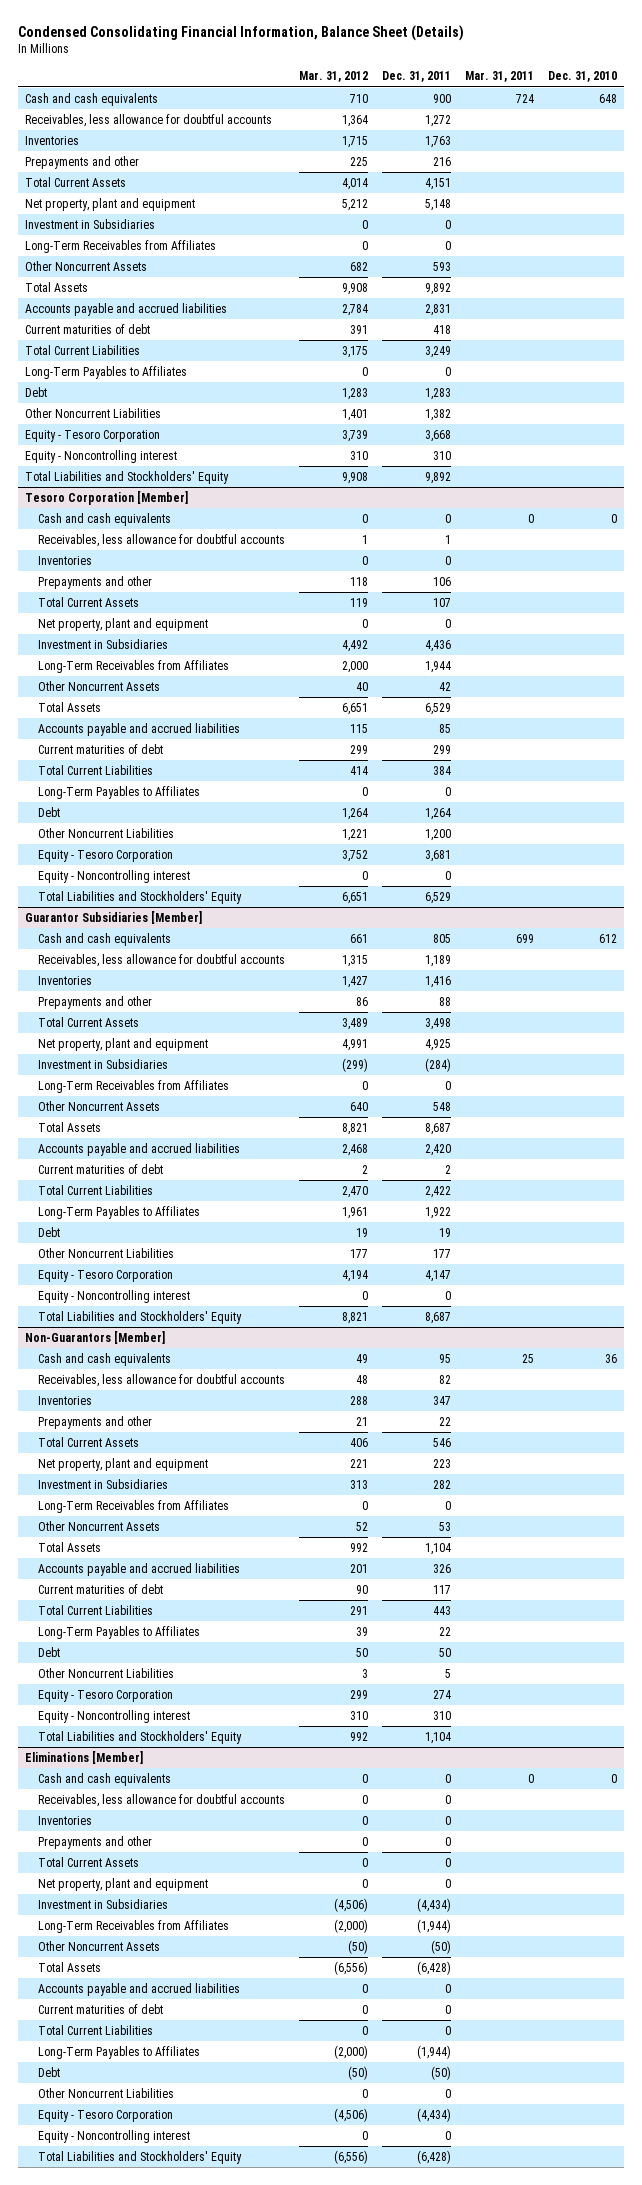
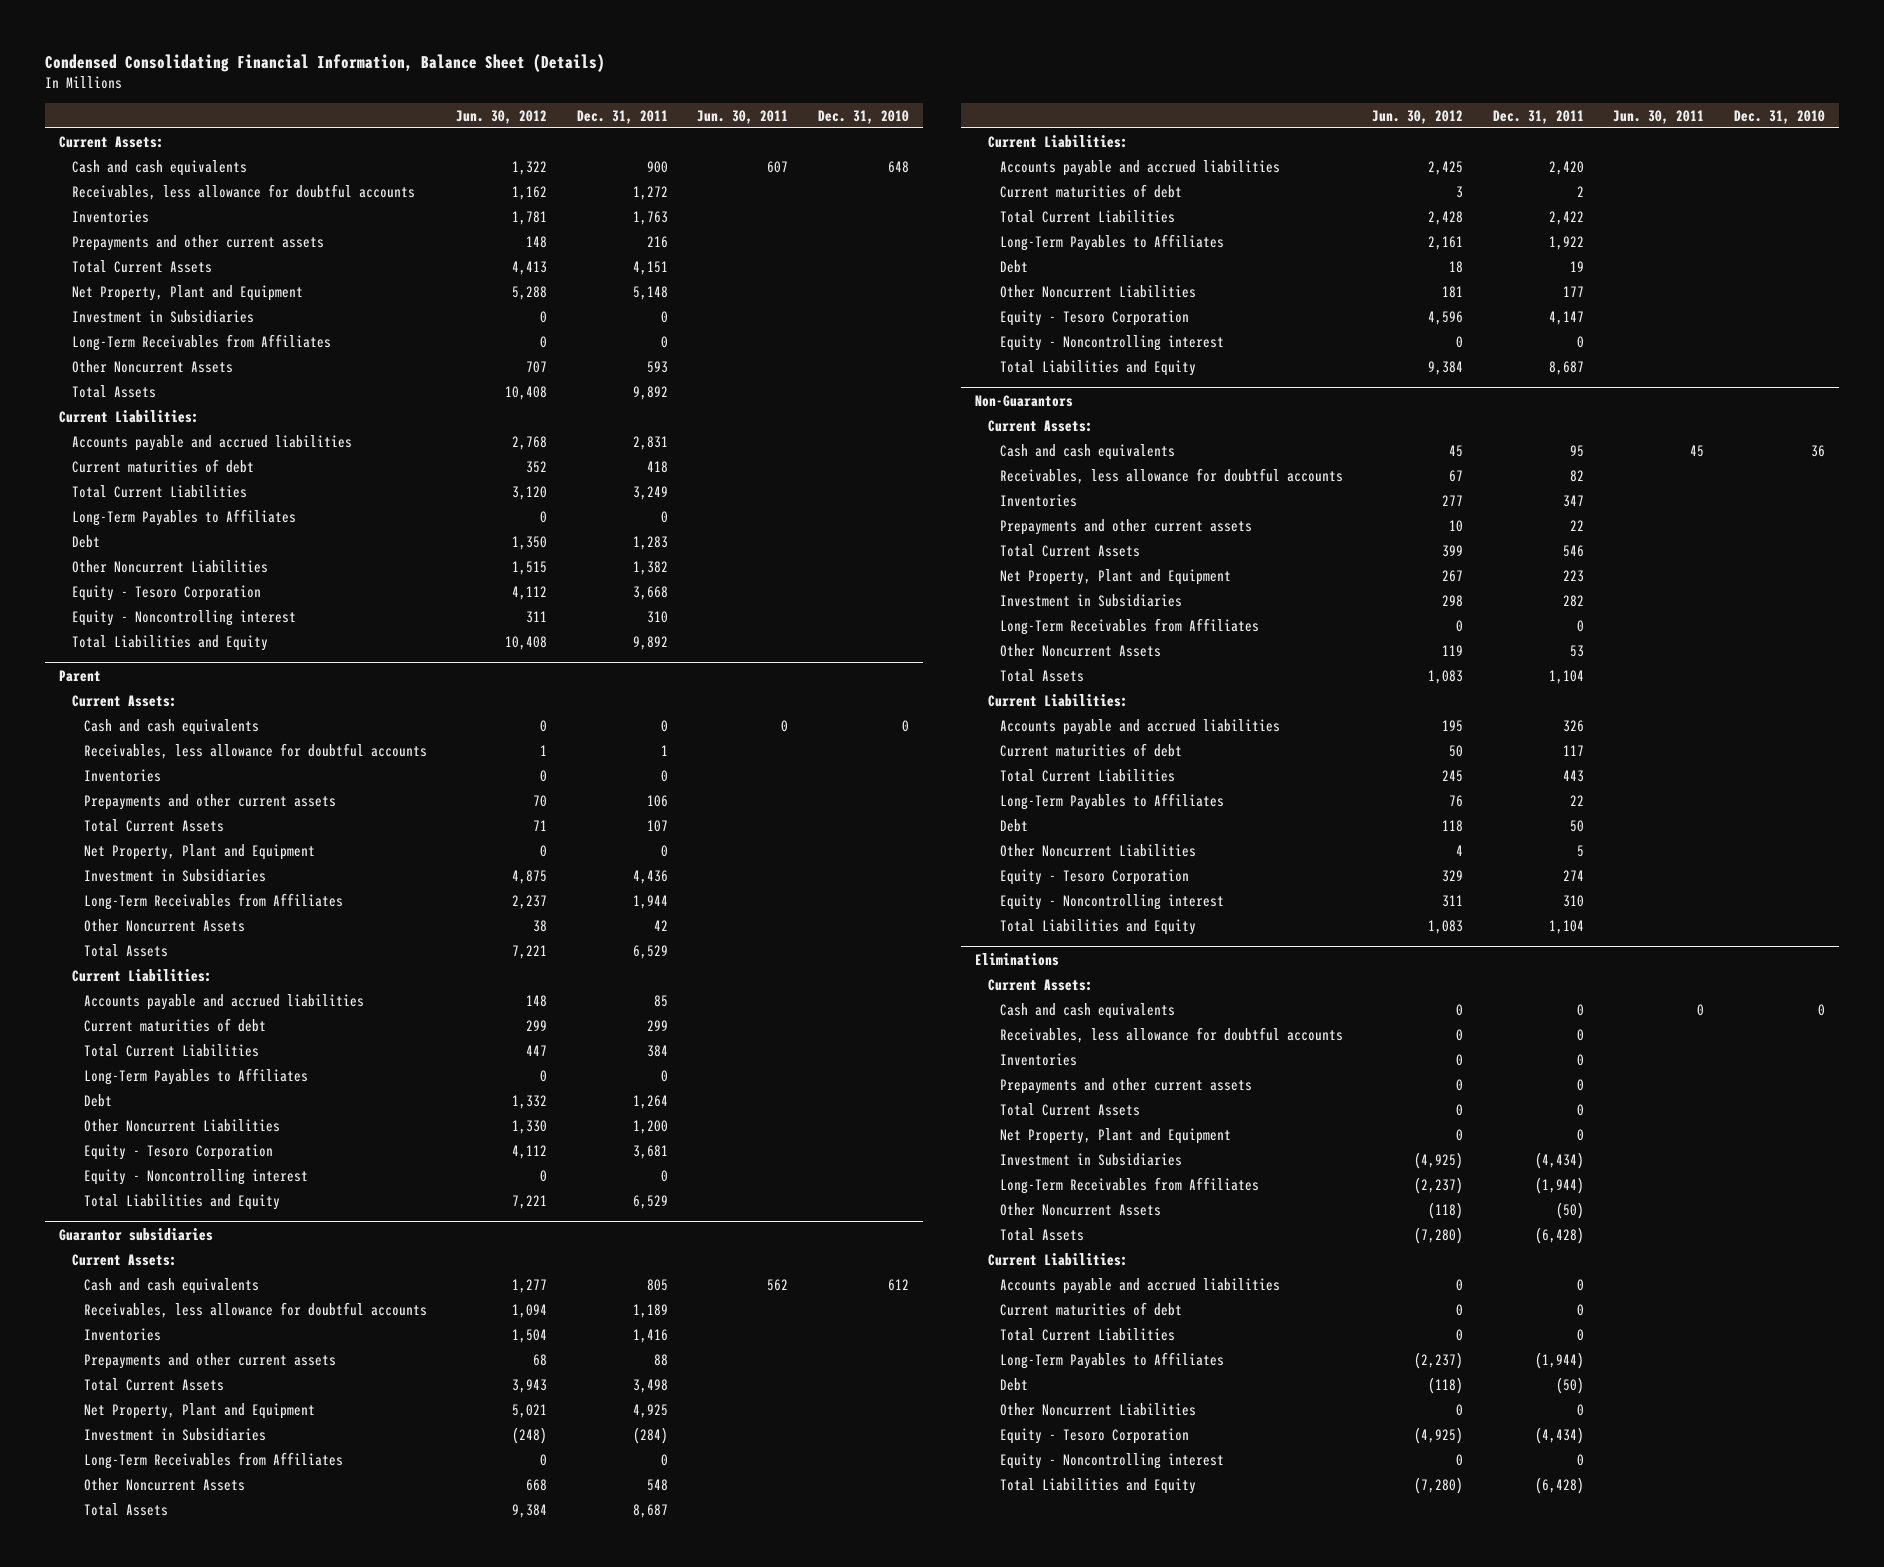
- | Mar. 31, 2012 | Dec. 31, 2011 | Mar. 31, 2011 | Dec. 31, 2010
+ | Jun. 30, 2012 | Dec. 31, 2011 | Jun. 30, 2011 | Dec. 31, 2010
+ Current Assets:
- Prepayments and other | 225 | 216 | |
+ Prepayments and other current assets | 148 | 216 | |
- Net property, plant and equipment | 5,212 | 5,148 | |
+ Net Property, Plant and Equipment | 5,288 | 5,148 | |
+ Current Liabilities:
- Total Liabilities and Stockholders' Equity | 9,908 | 9,892 | |
- Tesoro Corporation [Member]
+ Total Liabilities and Equity | 10,408 | 9,892 | |
+ Parent
+ Current Assets:
- Prepayments and other | 118 | 106 | |
+ Prepayments and other current assets | 70 | 106 | |
- Net property, plant and equipment | 0 | 0 | |
+ Net Property, Plant and Equipment | 0 | 0 | |
+ Current Liabilities:
- Total Liabilities and Stockholders' Equity | 6,651 | 6,529 | |
- Guarantor Subsidiaries [Member]
+ Total Liabilities and Equity | 7,221 | 6,529 | |
+ Guarantor subsidiaries
+ Current Assets:
- Prepayments and other | 86 | 88 | |
+ Prepayments and other current assets | 68 | 88 | |
- Net property, plant and equipment | 4,991 | 4,925 | |
+ Net Property, Plant and Equipment | 5,021 | 4,925 | |
+ Current Liabilities:
- Total Liabilities and Stockholders' Equity | 8,821 | 8,687 | |
- Non-Guarantors [Member]
+ Total Liabilities and Equity | 9,384 | 8,687 | |
+ Non-Guarantors
+ Current Assets:
- Prepayments and other | 21 | 22 | |
+ Prepayments and other current assets | 10 | 22 | |
- Net property, plant and equipment | 221 | 223 | |
+ Net Property, Plant and Equipment | 267 | 223 | |
+ Current Liabilities:
- Total Liabilities and Stockholders' Equity | 992 | 1,104 | |
- Eliminations [Member]
+ Total Liabilities and Equity | 1,083 | 1,104 | |
+ Eliminations
+ Current Assets:
- Prepayments and other | 0 | 0 | |
+ Prepayments and other current assets | 0 | 0 | |
- Net property, plant and equipment | 0 | 0 | |
+ Net Property, Plant and Equipment | 0 | 0 | |
+ Current Liabilities:
- Total Liabilities and Stockholders' Equity | (6,556) | (6,428) | |
+ Total Liabilities and Equity | (7,280) | (6,428) | |

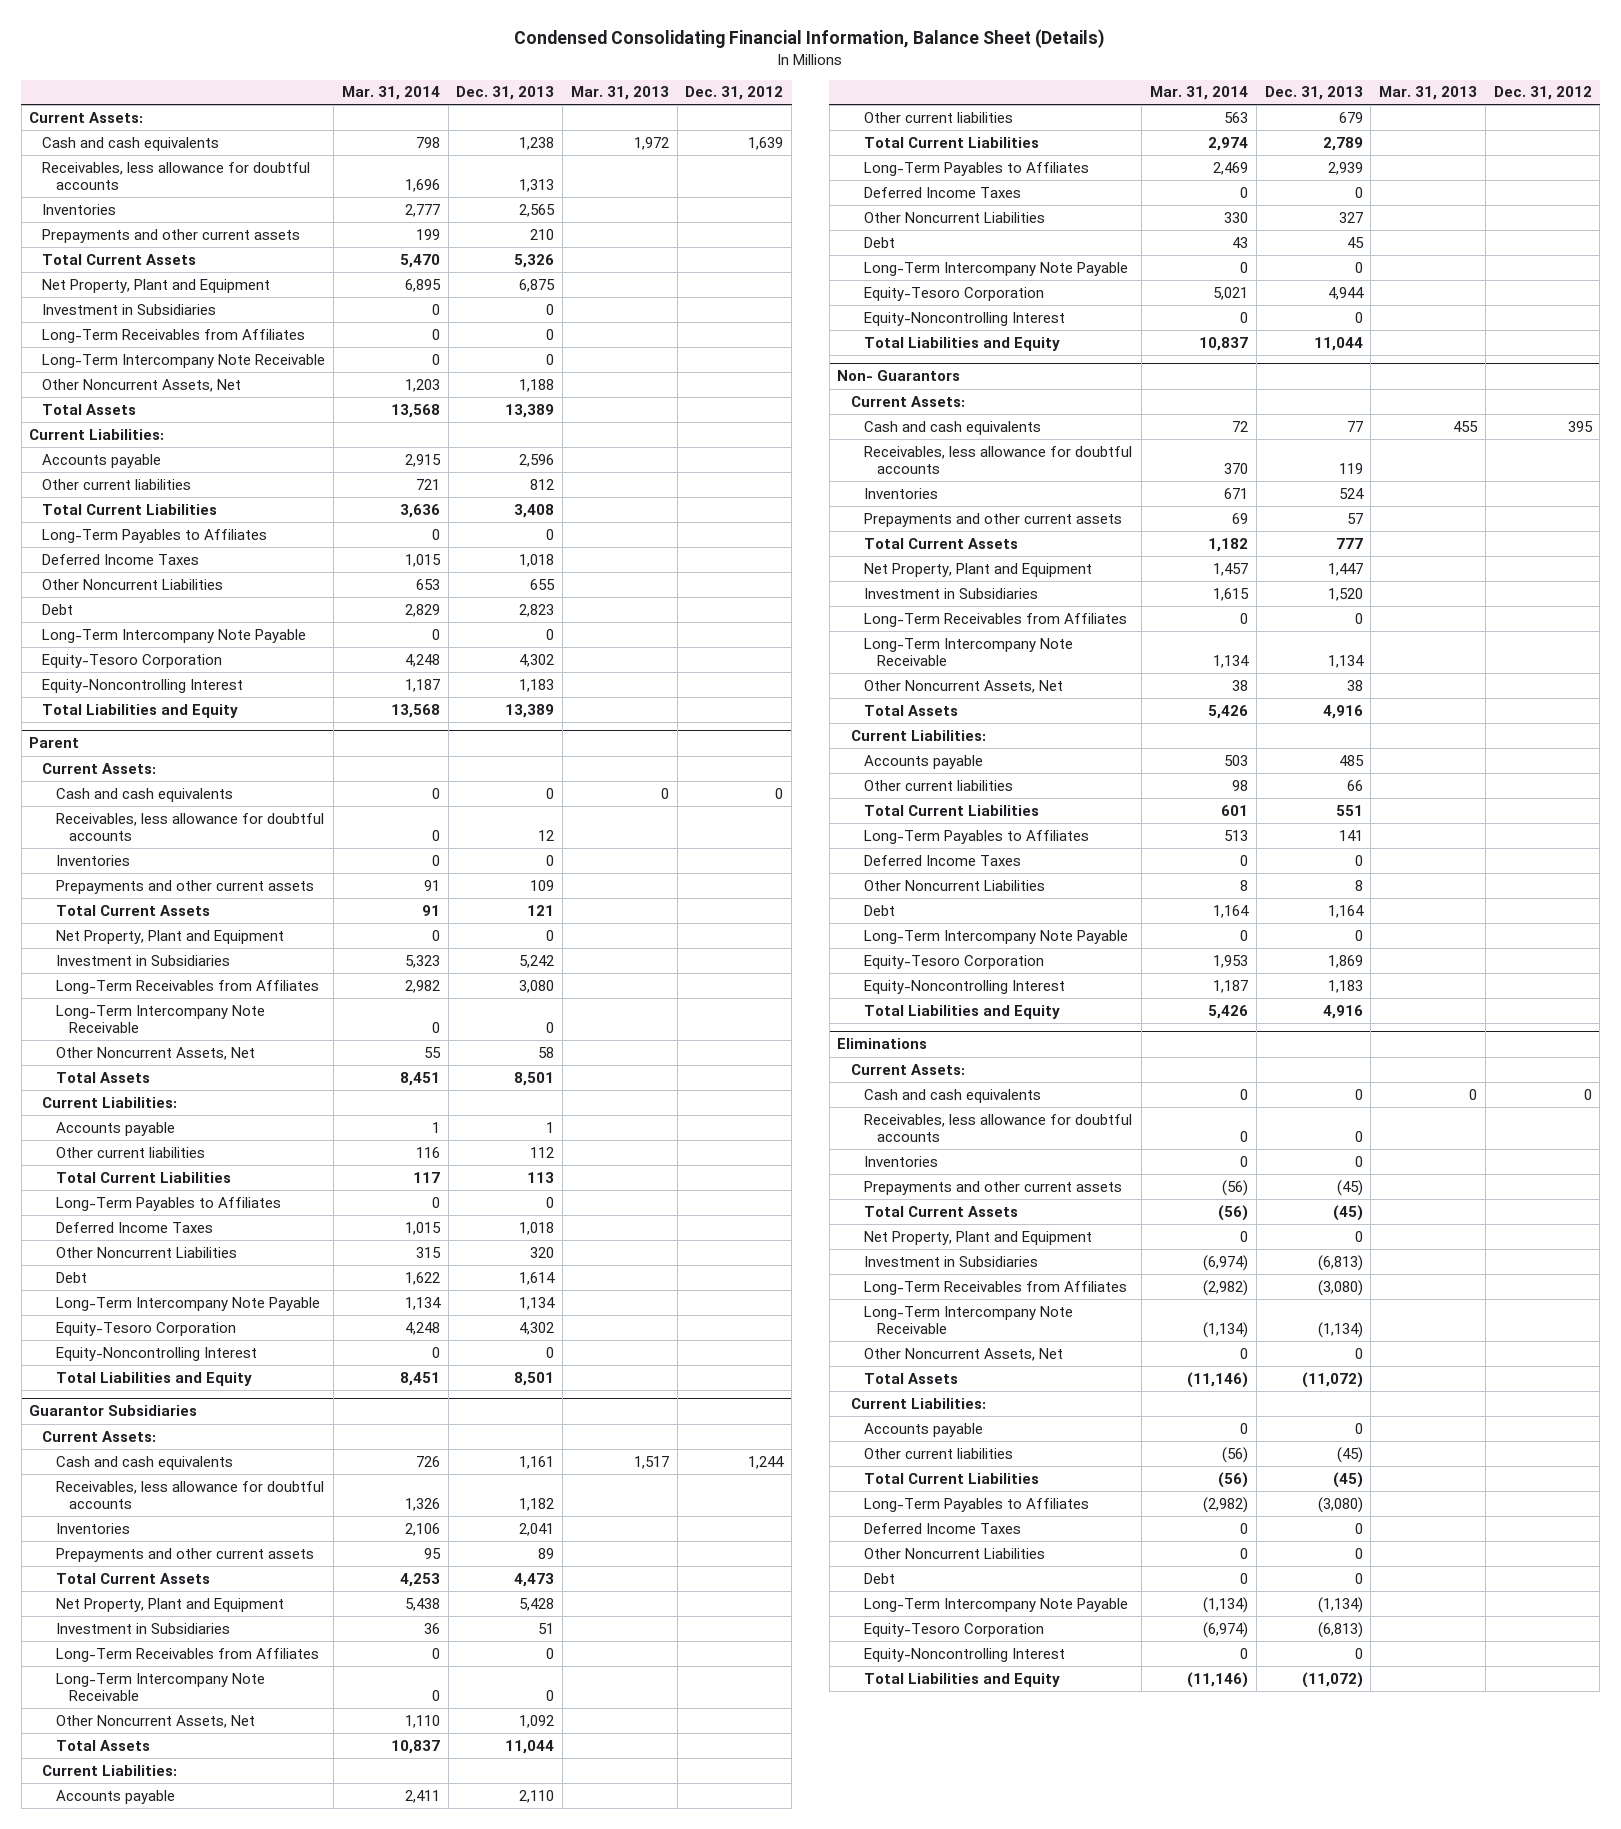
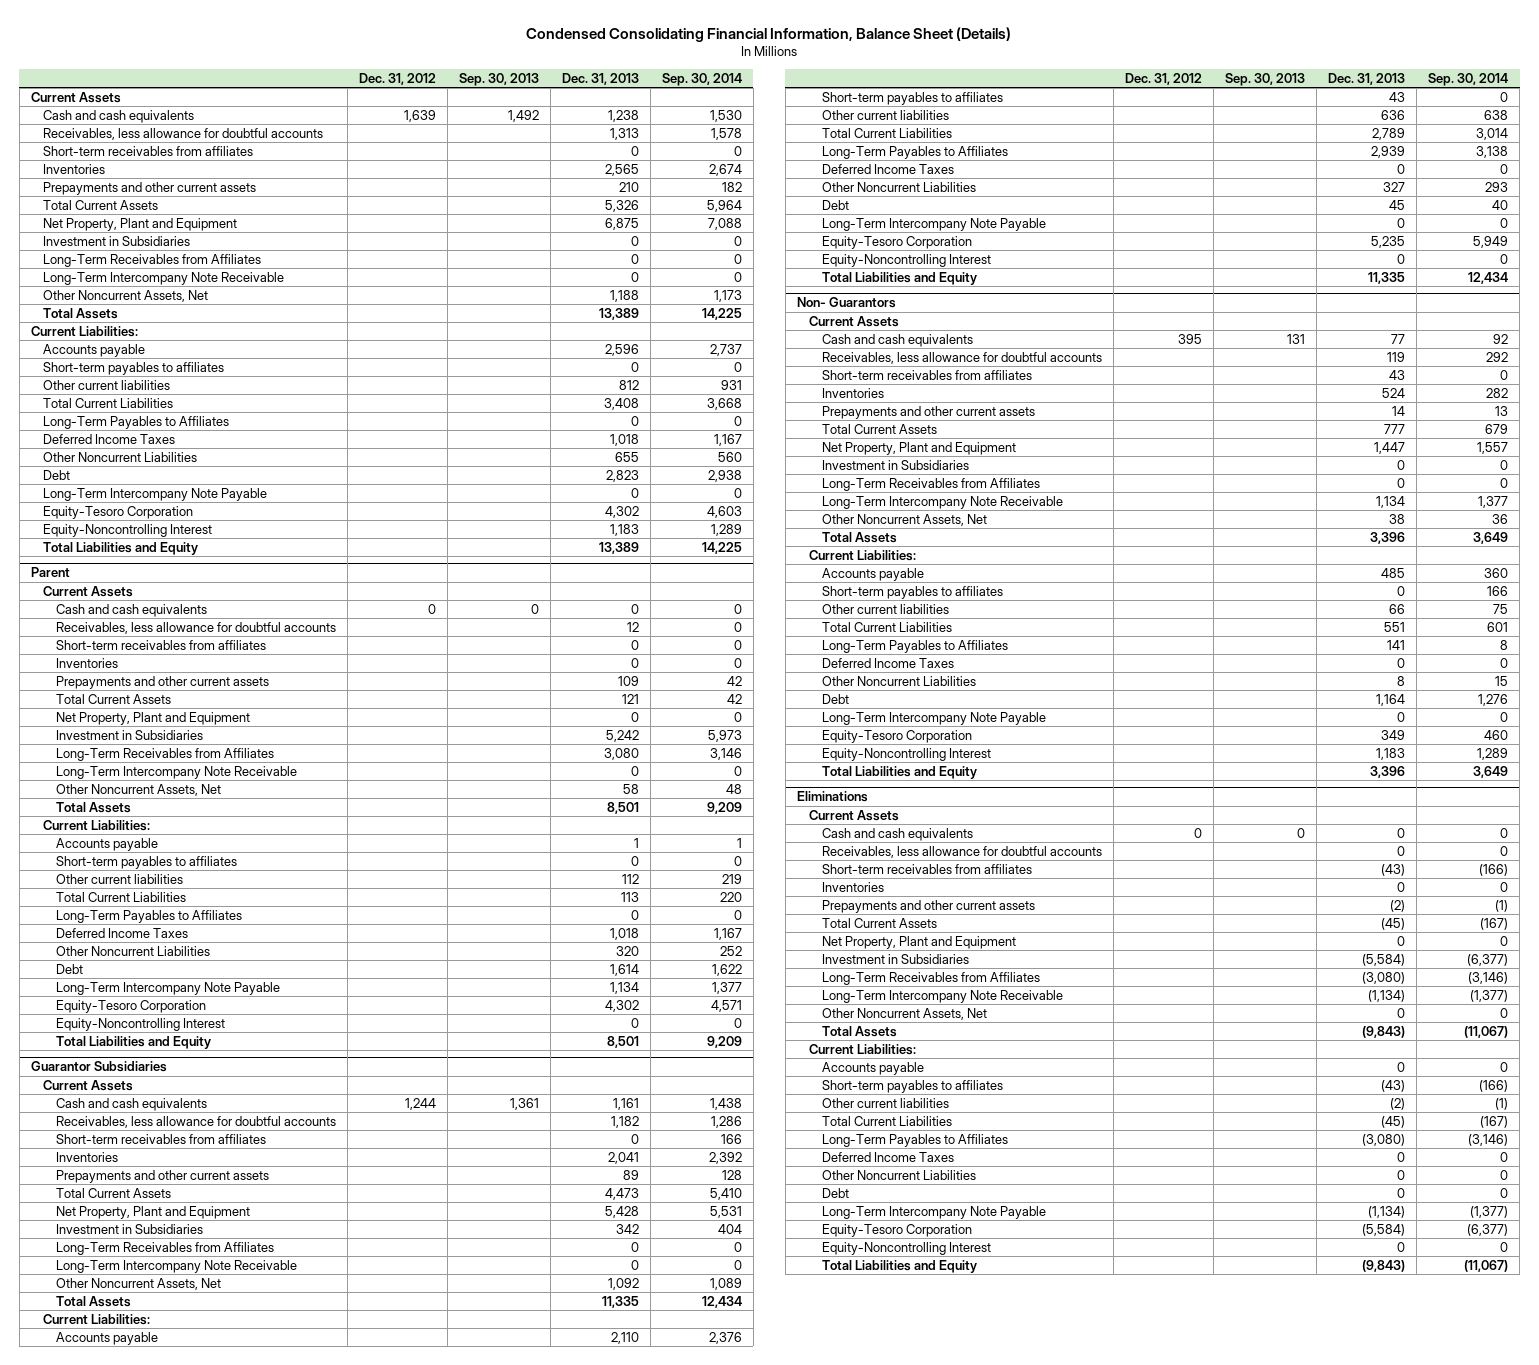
- | Mar. 31, 2014 | Dec. 31, 2013 | Mar. 31, 2013 | Dec. 31, 2012
+ | Dec. 31, 2012 | Sep. 30, 2013 | Dec. 31, 2013 | Sep. 30, 2014
- Current Assets:
+ Current Assets
+ Short-term receivables from affiliates | | | 0 | 0
+ Short-term payables to affiliates | | | 0 | 0
@ Parent
- Current Assets:
+ Current Assets
+ Short-term receivables from affiliates | | | 0 | 0
+ Short-term payables to affiliates | | | 0 | 0
@ Guarantor Subsidiaries
- Current Assets:
+ Current Assets
+ Short-term receivables from affiliates | | | 0 | 166
- Investment in Subsidiaries | 36 | 51 | |
+ Investment in Subsidiaries | | | 342 | 404
- Total Assets | 10,837 | 11,044 | |
+ Total Assets | | | 11,335 | 12,434
- Other current liabilities | 563 | 679 | |
+ Short-term payables to affiliates | | | 43 | 0
+ Other current liabilities | | | 636 | 638
- Equity-Tesoro Corporation | 5,021 | 4,944 | |
+ Equity-Tesoro Corporation | | | 5,235 | 5,949
- Total Liabilities and Equity | 10,837 | 11,044 | |
+ Total Liabilities and Equity | | | 11,335 | 12,434
@ Non- Guarantors
- Current Assets:
+ Current Assets
+ Short-term receivables from affiliates | | | 43 | 0
- Prepayments and other current assets | 69 | 57 | |
+ Prepayments and other current assets | | | 14 | 13
- Investment in Subsidiaries | 1,615 | 1,520 | |
+ Investment in Subsidiaries | | | 0 | 0
- Total Assets | 5,426 | 4,916 | |
+ Total Assets | | | 3,396 | 3,649
+ Short-term payables to affiliates | | | 0 | 166
- Equity-Tesoro Corporation | 1,953 | 1,869 | |
+ Equity-Tesoro Corporation | | | 349 | 460
- Total Liabilities and Equity | 5,426 | 4,916 | |
+ Total Liabilities and Equity | | | 3,396 | 3,649
@ Eliminations
- Current Assets:
+ Current Assets
+ Short-term receivables from affiliates | | | (43) | (166)
- Prepayments and other current assets | (56) | (45) | |
+ Prepayments and other current assets | | | (2) | (1)
- Investment in Subsidiaries | (6,974) | (6,813) | |
+ Investment in Subsidiaries | | | (5,584) | (6,377)
- Total Assets | (11,146) | (11,072) | |
+ Total Assets | | | (9,843) | (11,067)
- Other current liabilities | (56) | (45) | |
+ Short-term payables to affiliates | | | (43) | (166)
+ Other current liabilities | | | (2) | (1)
- Equity-Tesoro Corporation | (6,974) | (6,813) | |
+ Equity-Tesoro Corporation | | | (5,584) | (6,377)
- Total Liabilities and Equity | (11,146) | (11,072) | |
+ Total Liabilities and Equity | | | (9,843) | (11,067)

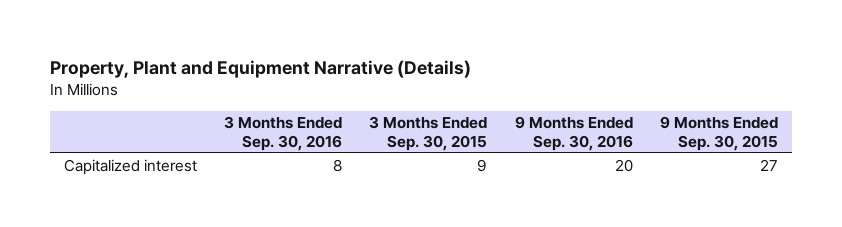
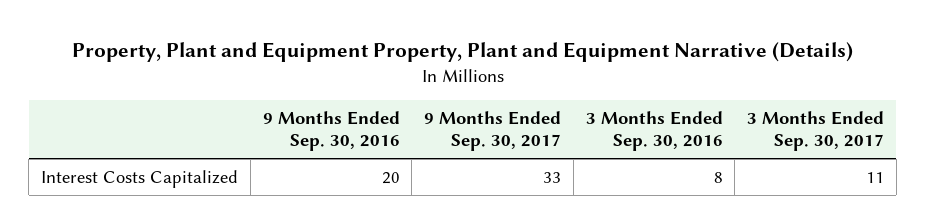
- Property, Plant and Equipment Narrative (Details)
+ Property, Plant and Equipment Property, Plant and Equipment Narrative (Details)
- | 3 Months Ended Sep. 30, 2016 | 3 Months Ended Sep. 30, 2015 | 9 Months Ended Sep. 30, 2016 | 9 Months Ended Sep. 30, 2015
+ | 9 Months Ended Sep. 30, 2016 | 9 Months Ended Sep. 30, 2017 | 3 Months Ended Sep. 30, 2016 | 3 Months Ended Sep. 30, 2017
- Capitalized interest | 8 | 9 | 20 | 27
+ Interest Costs Capitalized | 20 | 33 | 8 | 11

